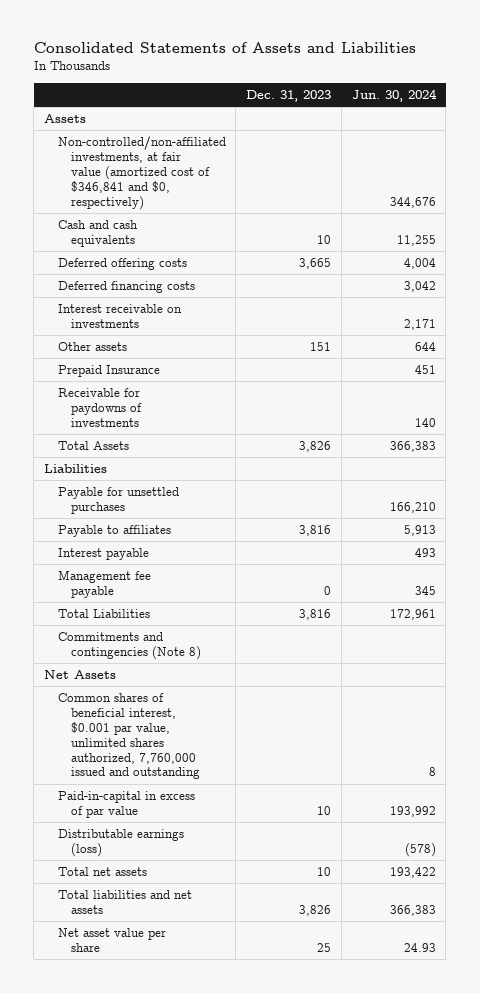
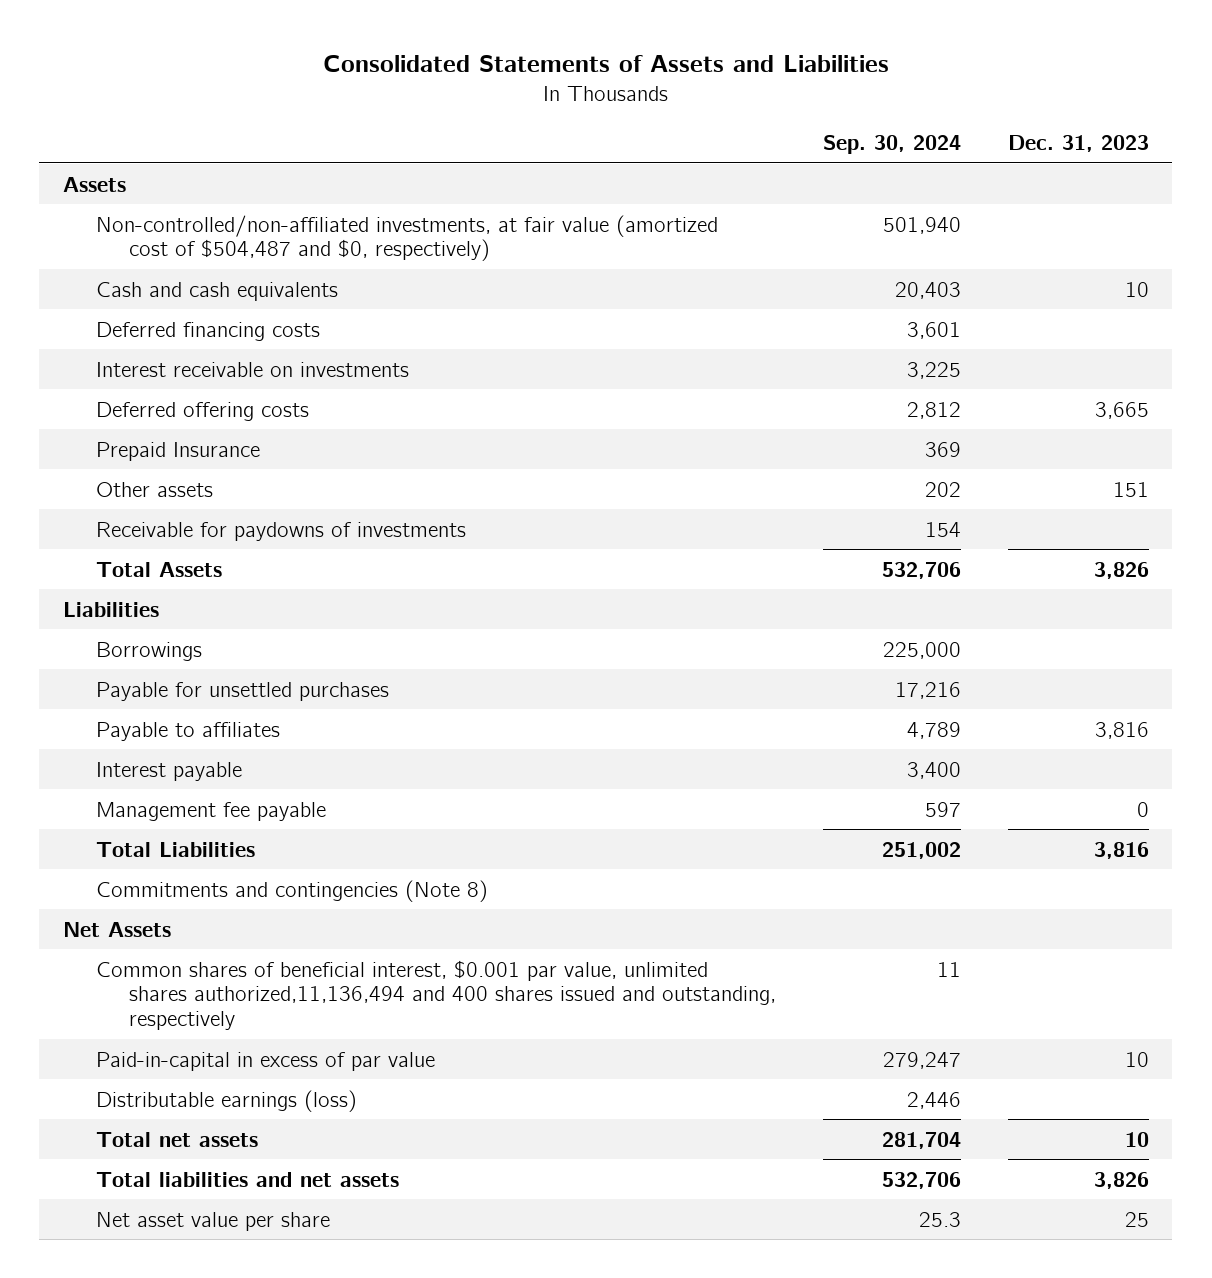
- | Dec. 31, 2023 | Jun. 30, 2024
+ | Sep. 30, 2024 | Dec. 31, 2023
- Non-controlled/non-affiliated investments, at fair value (amortized cost of $346,841 and $0, respectively) | | 344,676
+ Non-controlled/non-affiliated investments, at fair value (amortized cost of $504,487 and $0, respectively) | 501,940 |
moved down: Deferred offering costs | 2,812 | 3,665
moved down: Other assets | 202 | 151
+ Borrowings | 225,000 |
- Common shares of beneficial interest, $0.001 par value, unlimited shares authorized, 7,760,000 issued and outstanding | | 8
+ Common shares of beneficial interest, $0.001 par value, unlimited shares authorized,11,136,494 and 400 shares issued and outstanding, respectively | 11 |

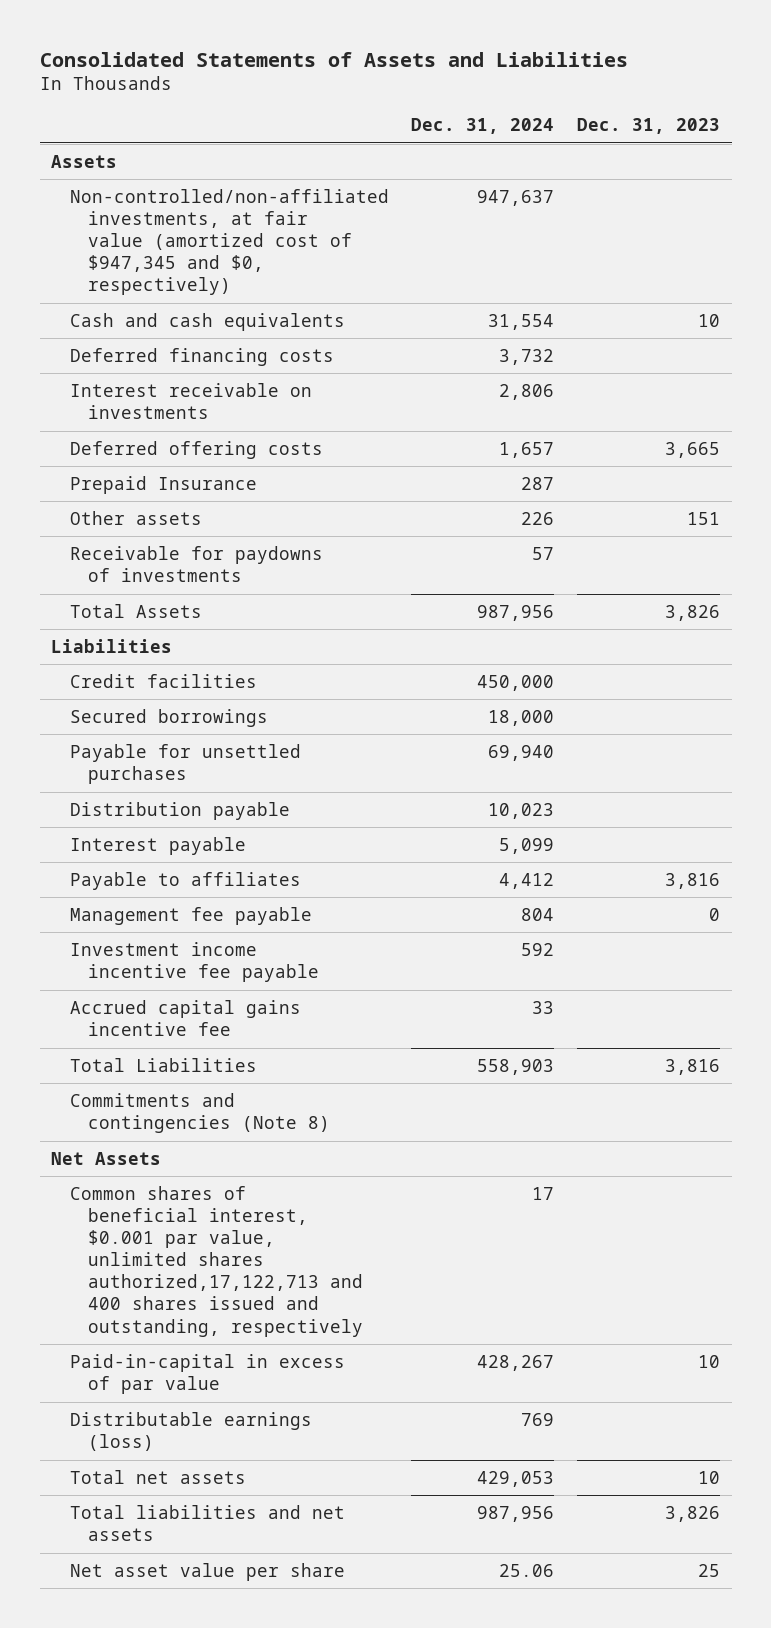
- | Sep. 30, 2024 | Dec. 31, 2023
+ | Dec. 31, 2024 | Dec. 31, 2023
- Non-controlled/non-affiliated investments, at fair value (amortized cost of $504,487 and $0, respectively) | 501,940 |
+ Non-controlled/non-affiliated investments, at fair value (amortized cost of $947,345 and $0, respectively) | 947,637 |
- Borrowings | 225,000 |
+ Credit facilities | 450,000 |
+ Secured borrowings | 18,000 |
+ Distribution payable | 10,023 |
moved down: Payable to affiliates | 4,412 | 3,816
+ Investment income incentive fee payable | 592 |
+ Accrued capital gains incentive fee | 33 |
- Common shares of beneficial interest, $0.001 par value, unlimited shares authorized,11,136,494 and 400 shares issued and outstanding, respectively | 11 |
+ Common shares of beneficial interest, $0.001 par value, unlimited shares authorized,17,122,713 and 400 shares issued and outstanding, respectively | 17 |

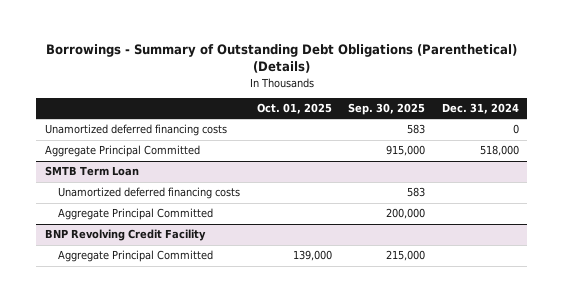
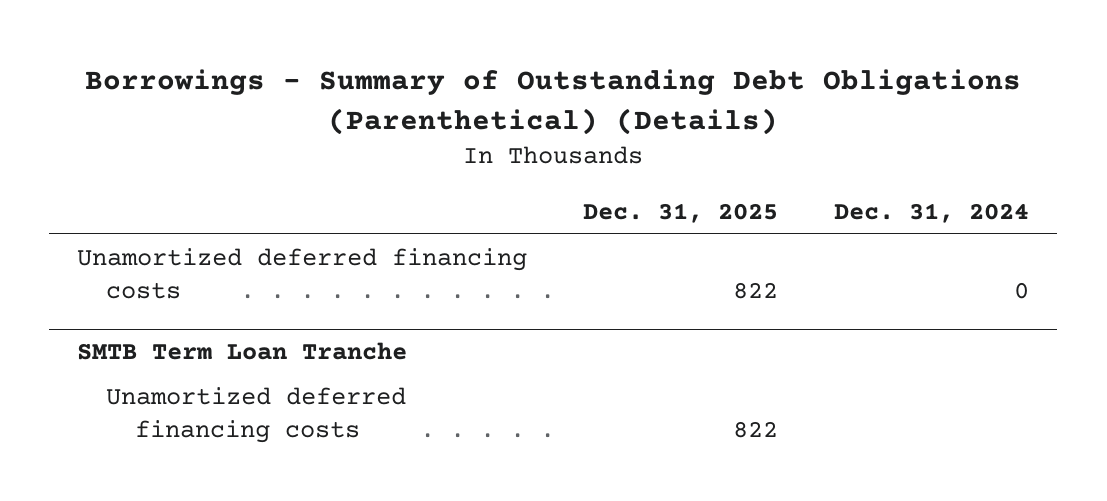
- | Oct. 01, 2025 | Sep. 30, 2025 | Dec. 31, 2024
+ | Dec. 31, 2025 | Dec. 31, 2024
- Aggregate Principal Committed | | 915,000 | 518,000
- SMTB Term Loan
+ SMTB Term Loan Tranche
- Aggregate Principal Committed | | 200,000 |
- BNP Revolving Credit Facility
- Aggregate Principal Committed | 139,000 | 215,000 |

